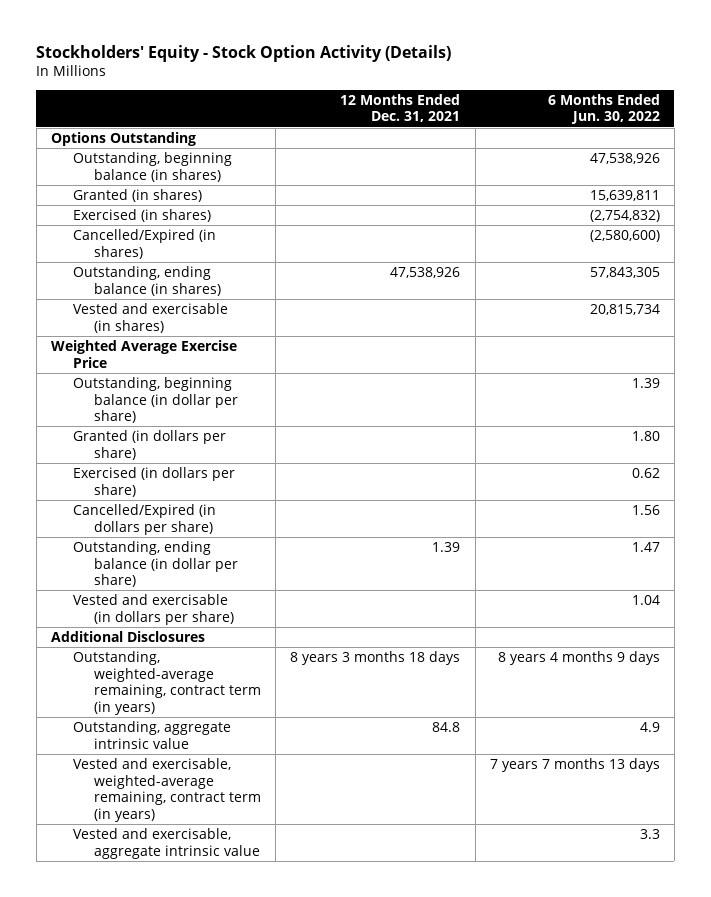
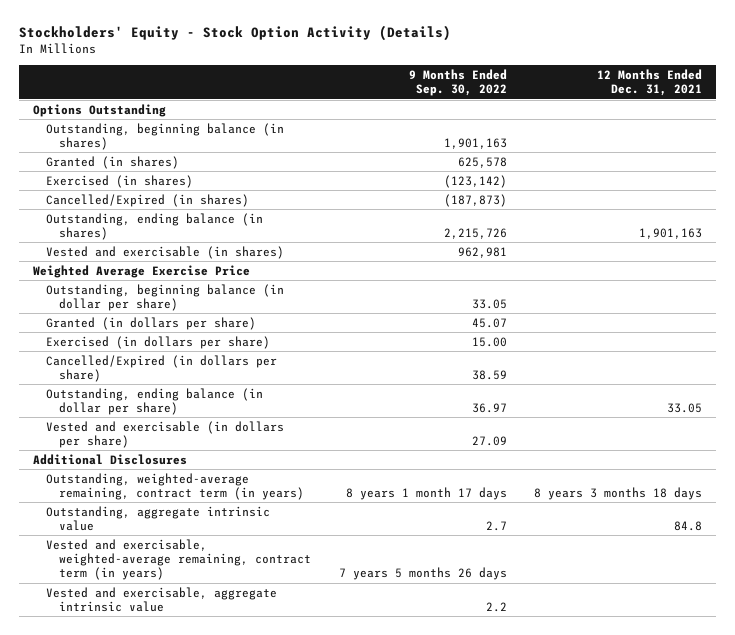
- | 12 Months Ended Dec. 31, 2021 | 6 Months Ended Jun. 30, 2022
+ | 9 Months Ended Sep. 30, 2022 | 12 Months Ended Dec. 31, 2021
- Outstanding, ending balance (in shares) | 47,538,926 | 57,843,305
+ Outstanding, ending balance (in shares) | 2,215,726 | 1,901,163
- Outstanding, ending balance (in dollar per share) | 1.39 | 1.47
+ Outstanding, ending balance (in dollar per share) | 36.97 | 33.05

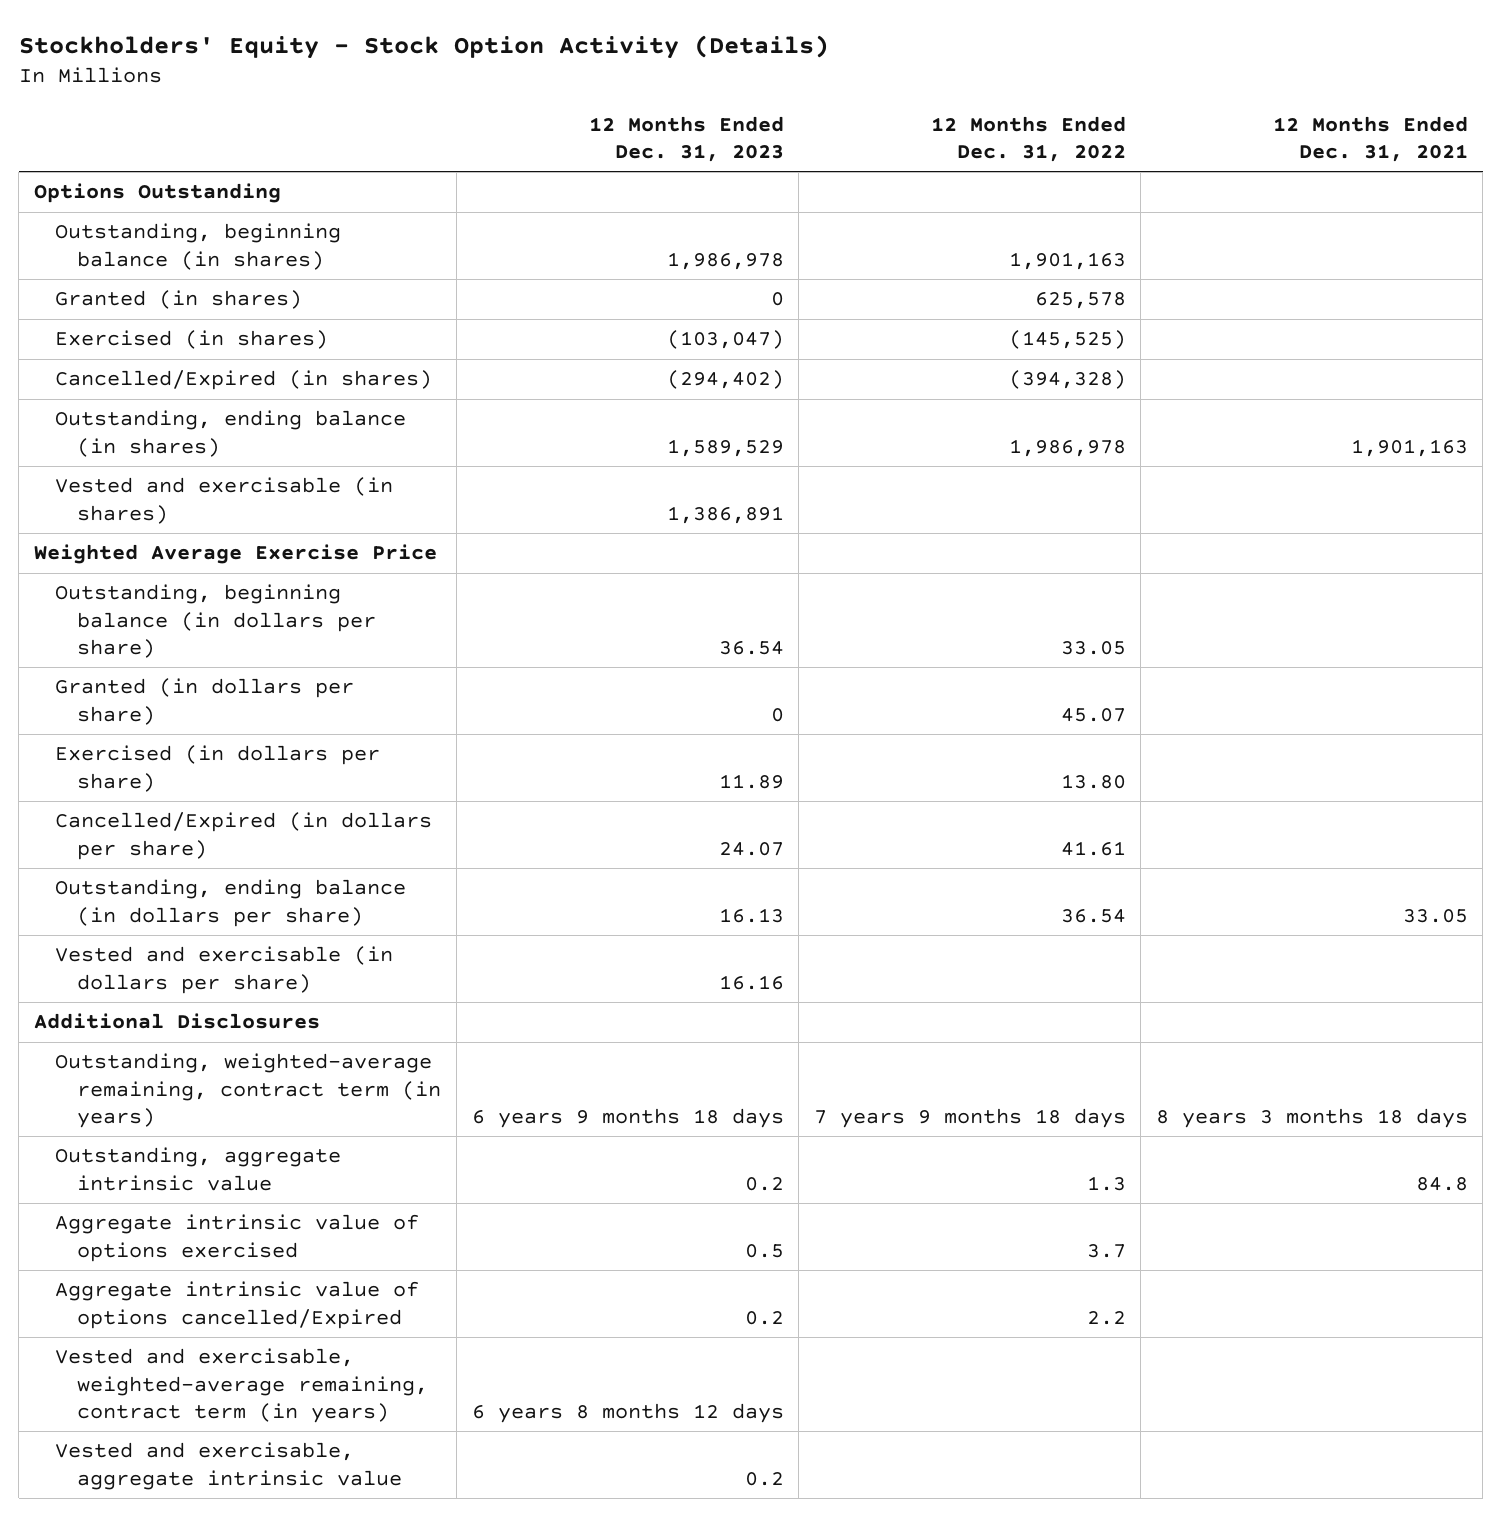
- | 9 Months Ended Sep. 30, 2022 | 12 Months Ended Dec. 31, 2021
+ | 12 Months Ended Dec. 31, 2023 | 12 Months Ended Dec. 31, 2022 | 12 Months Ended Dec. 31, 2021
- Outstanding, beginning balance (in dollar per share) | 33.05 |
+ Outstanding, beginning balance (in dollars per share) | 36.54 | 33.05 |
- Outstanding, ending balance (in dollar per share) | 36.97 | 33.05
+ Outstanding, ending balance (in dollars per share) | 16.13 | 36.54 | 33.05
+ Aggregate intrinsic value of options exercised | 0.5 | 3.7 |
+ Aggregate intrinsic value of options cancelled/Expired | 0.2 | 2.2 |

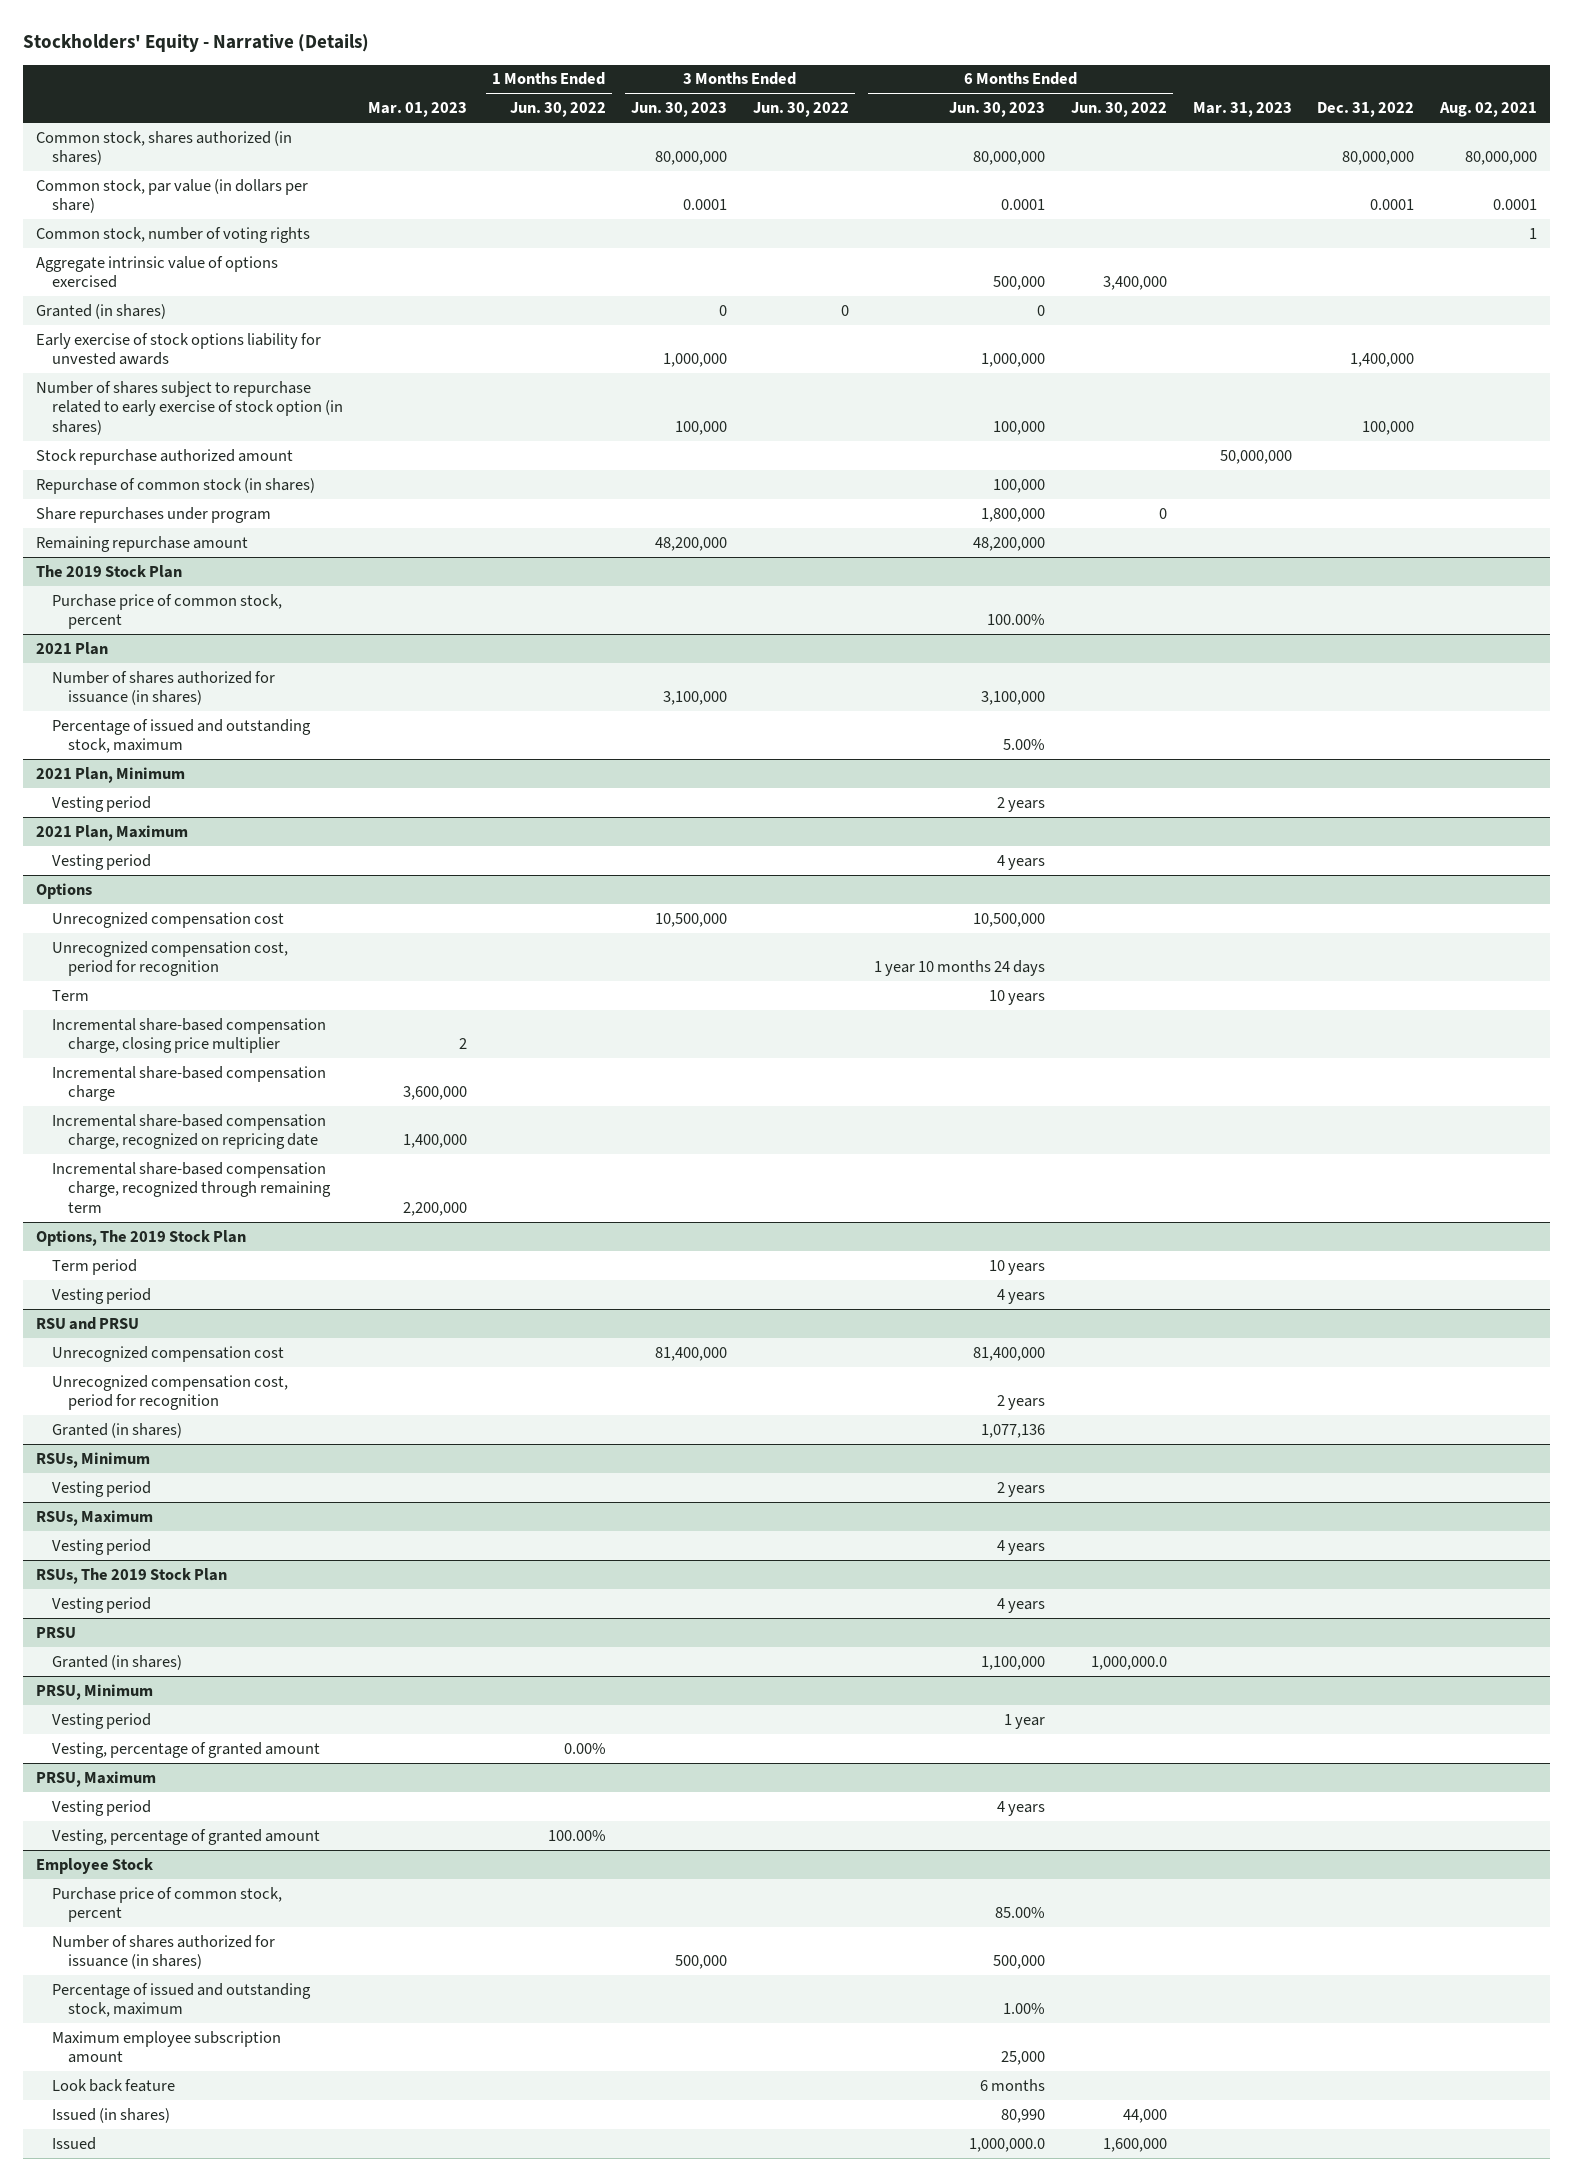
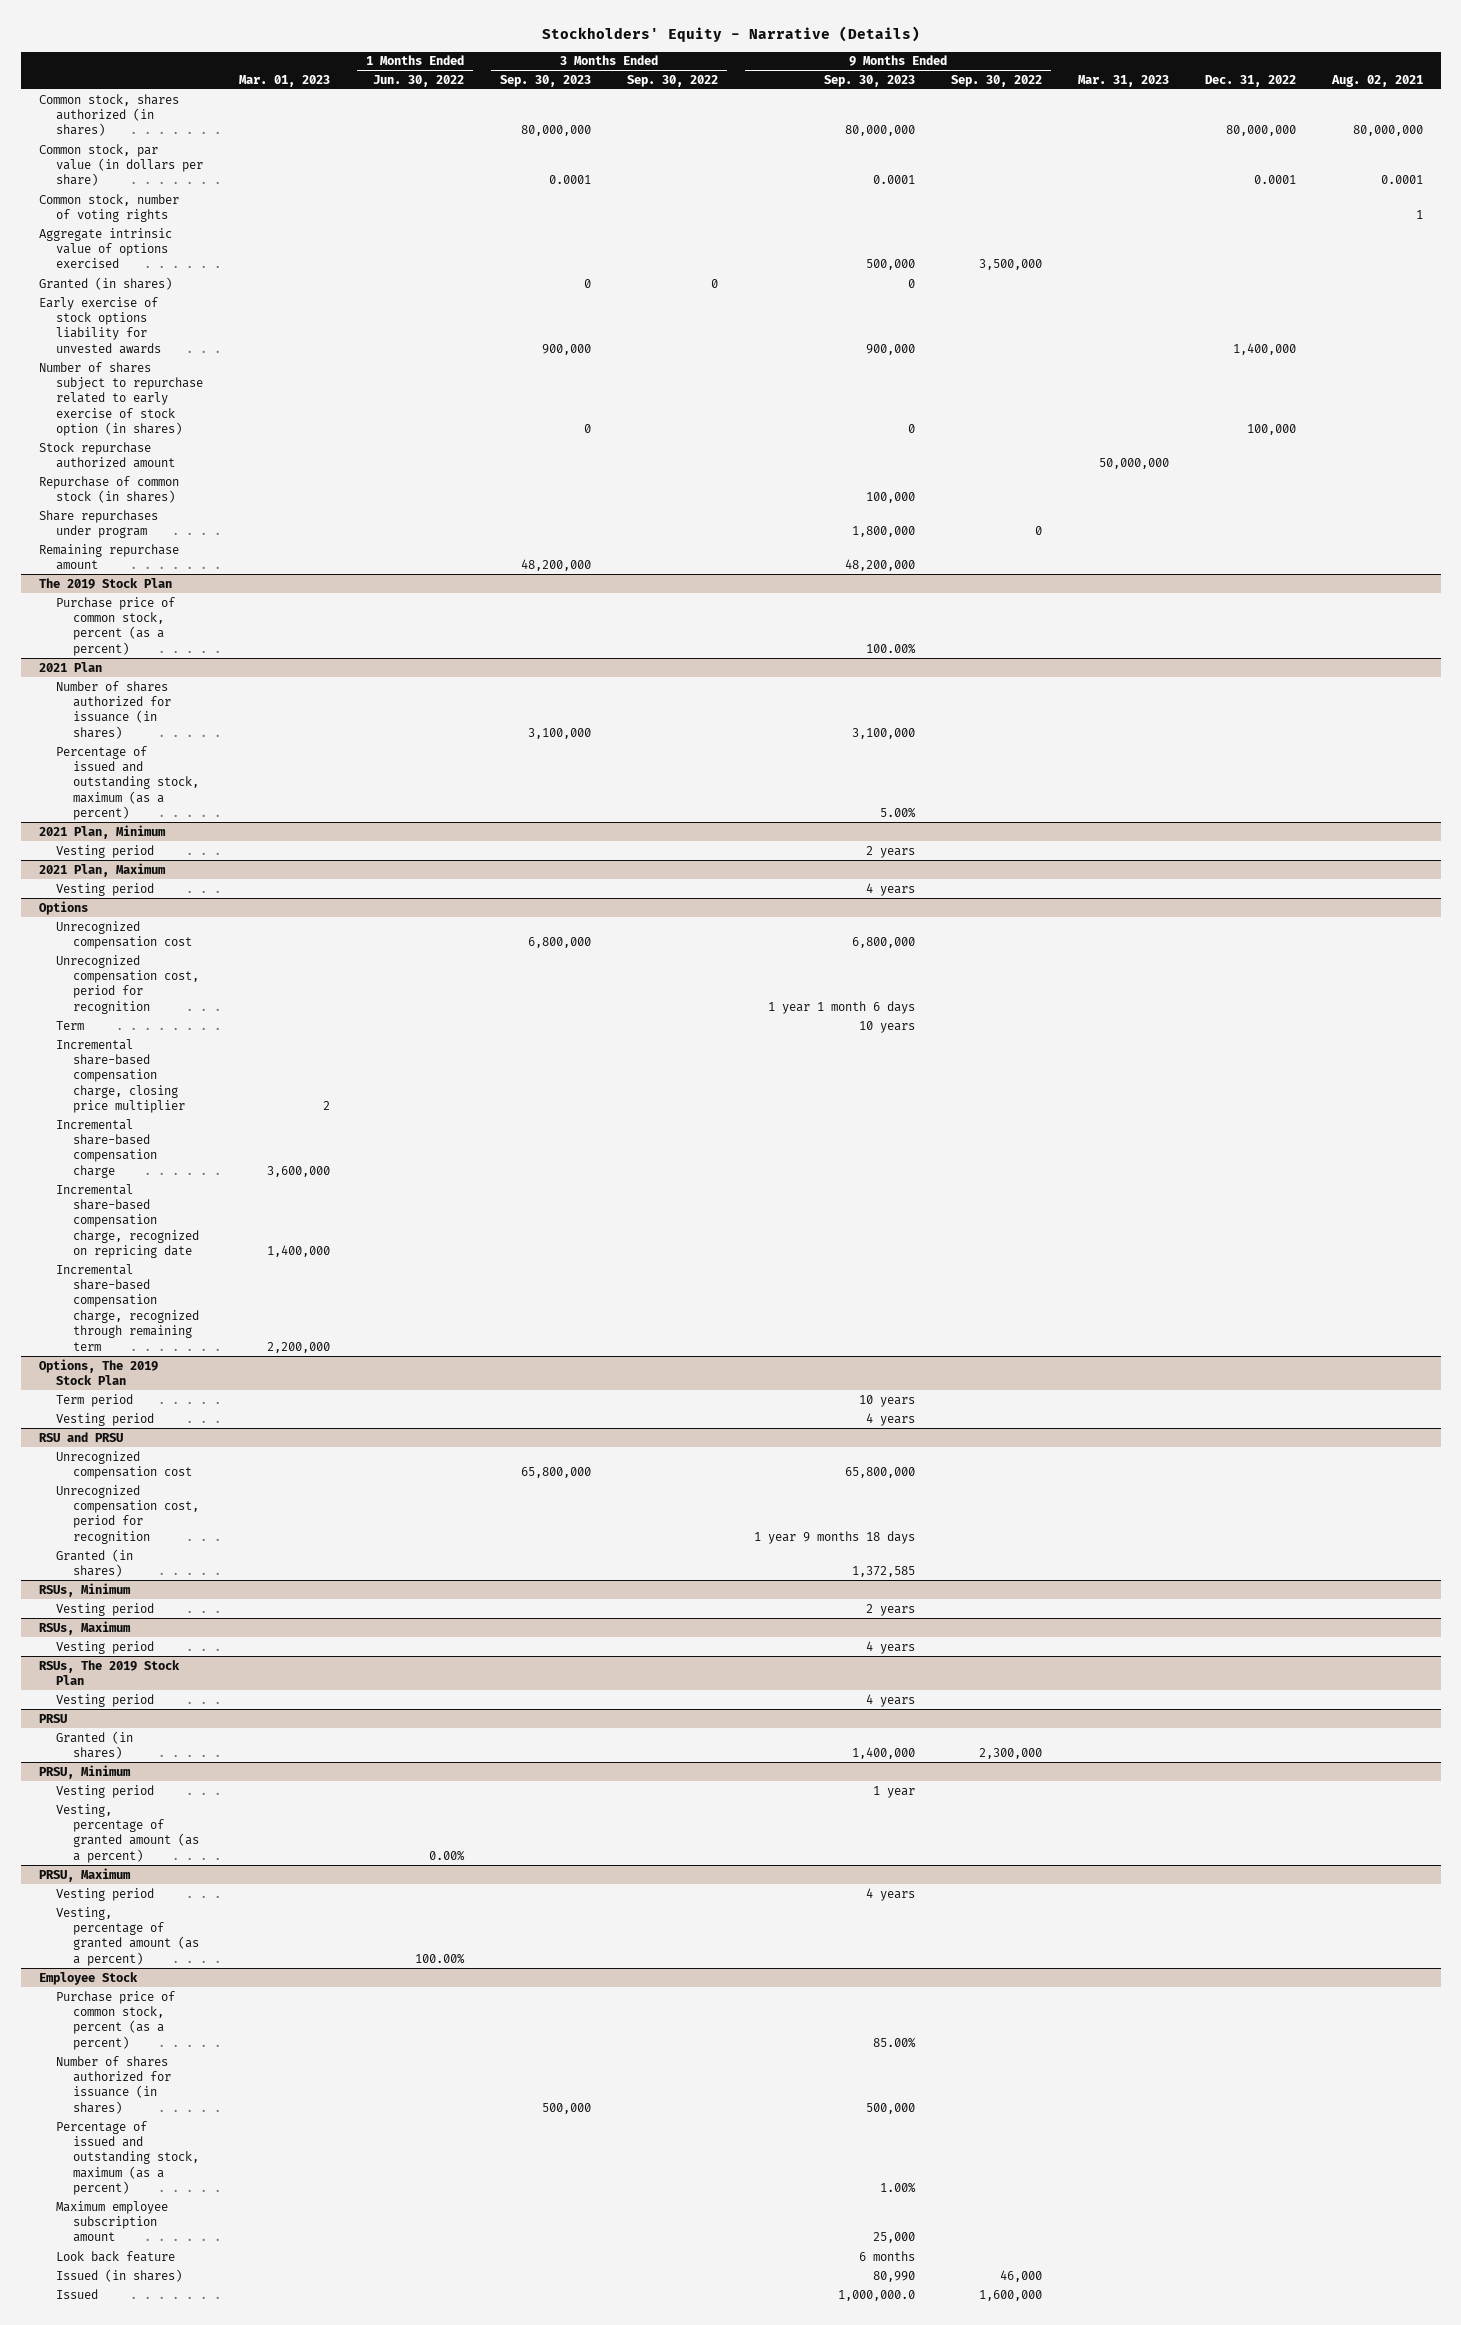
- | Mar. 01, 2023 | 1 Months Ended Jun. 30, 2022 | 3 Months Ended Jun. 30, 2023 | 3 Months Ended Jun. 30, 2022 | 6 Months Ended Jun. 30, 2023 | 6 Months Ended Jun. 30, 2022 | Mar. 31, 2023 | Dec. 31, 2022 | Aug. 02, 2021
+ | Mar. 01, 2023 | 1 Months Ended Jun. 30, 2022 | 3 Months Ended Sep. 30, 2023 | 3 Months Ended Sep. 30, 2022 | 9 Months Ended Sep. 30, 2023 | 9 Months Ended Sep. 30, 2022 | Mar. 31, 2023 | Dec. 31, 2022 | Aug. 02, 2021
@ The 2019 Stock Plan
- Purchase price of common stock, percent | | | | | 100.00% | | | |
+ Purchase price of common stock, percent (as a percent) | | | | | 100.00% | | | |
@ 2021 Plan
- Percentage of issued and outstanding stock, maximum | | | | | 5.00% | | | |
+ Percentage of issued and outstanding stock, maximum (as a percent) | | | | | 5.00% | | | |
@ PRSU, Minimum
- Vesting, percentage of granted amount | | 0.00% | | | | | | |
+ Vesting, percentage of granted amount (as a percent) | | 0.00% | | | | | | |
@ PRSU, Maximum
- Vesting, percentage of granted amount | | 100.00% | | | | | | |
+ Vesting, percentage of granted amount (as a percent) | | 100.00% | | | | | | |
@ Employee Stock
- Purchase price of common stock, percent | | | | | 85.00% | | | |
+ Purchase price of common stock, percent (as a percent) | | | | | 85.00% | | | |
- Percentage of issued and outstanding stock, maximum | | | | | 1.00% | | | |
+ Percentage of issued and outstanding stock, maximum (as a percent) | | | | | 1.00% | | | |

